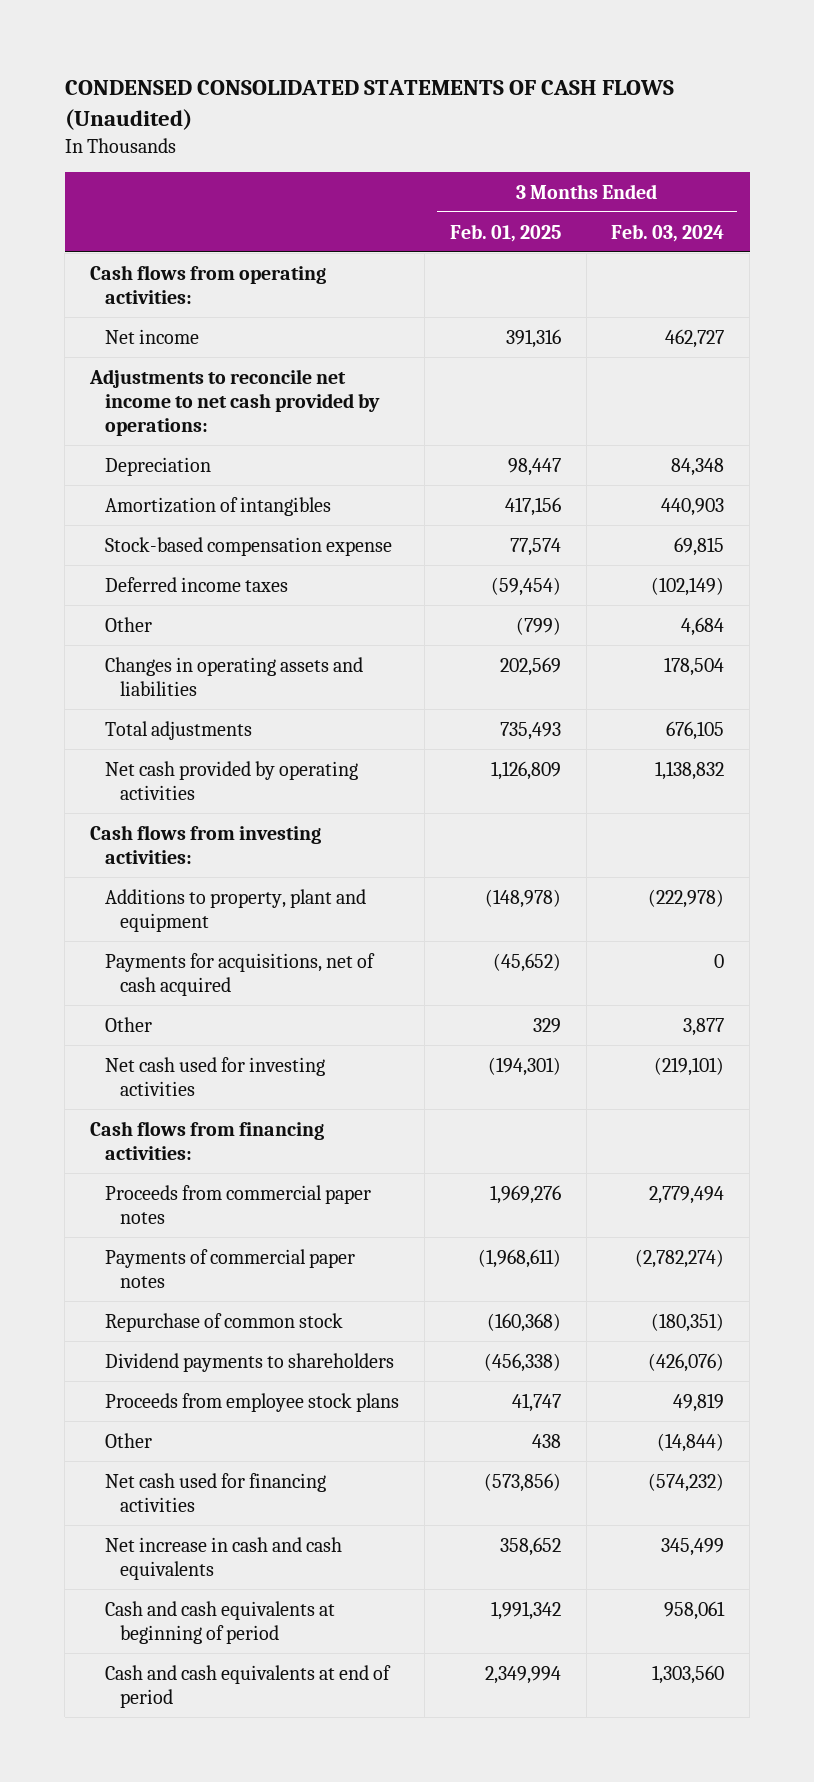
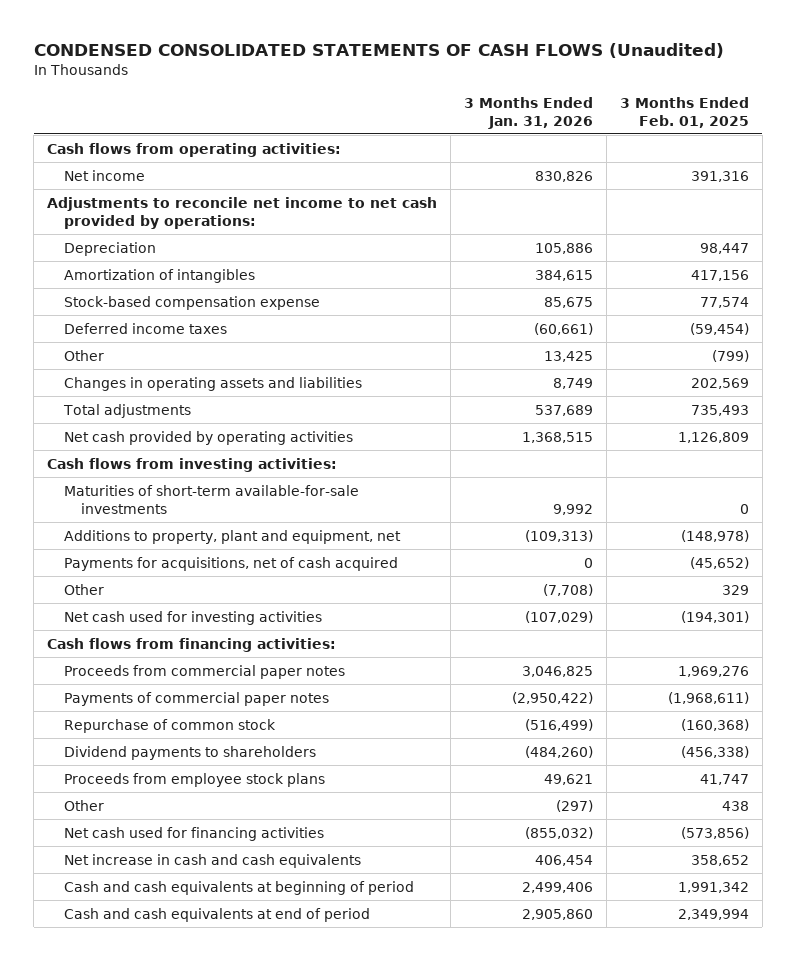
- | 3 Months Ended Feb. 01, 2025 | 3 Months Ended Feb. 03, 2024
+ | 3 Months Ended Jan. 31, 2026 | 3 Months Ended Feb. 01, 2025
- Additions to property, plant and equipment | (148,978) | (222,978)
+ Maturities of short-term available-for-sale investments | 9,992 | 0
+ Additions to property, plant and equipment, net | (109,313) | (148,978)

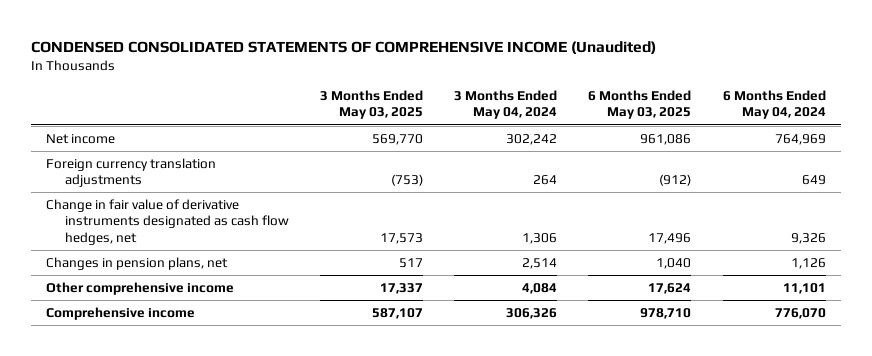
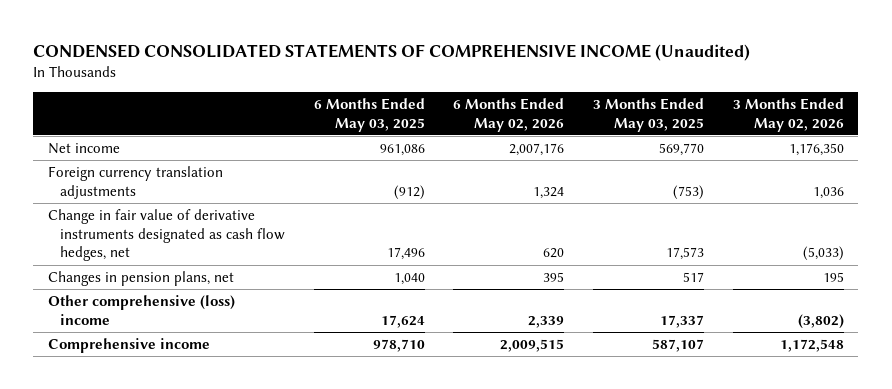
- | 3 Months Ended May 03, 2025 | 3 Months Ended May 04, 2024 | 6 Months Ended May 03, 2025 | 6 Months Ended May 04, 2024
+ | 6 Months Ended May 03, 2025 | 6 Months Ended May 02, 2026 | 3 Months Ended May 03, 2025 | 3 Months Ended May 02, 2026
- Other comprehensive income | 17,337 | 4,084 | 17,624 | 11,101
+ Other comprehensive (loss) income | 17,624 | 2,339 | 17,337 | (3,802)

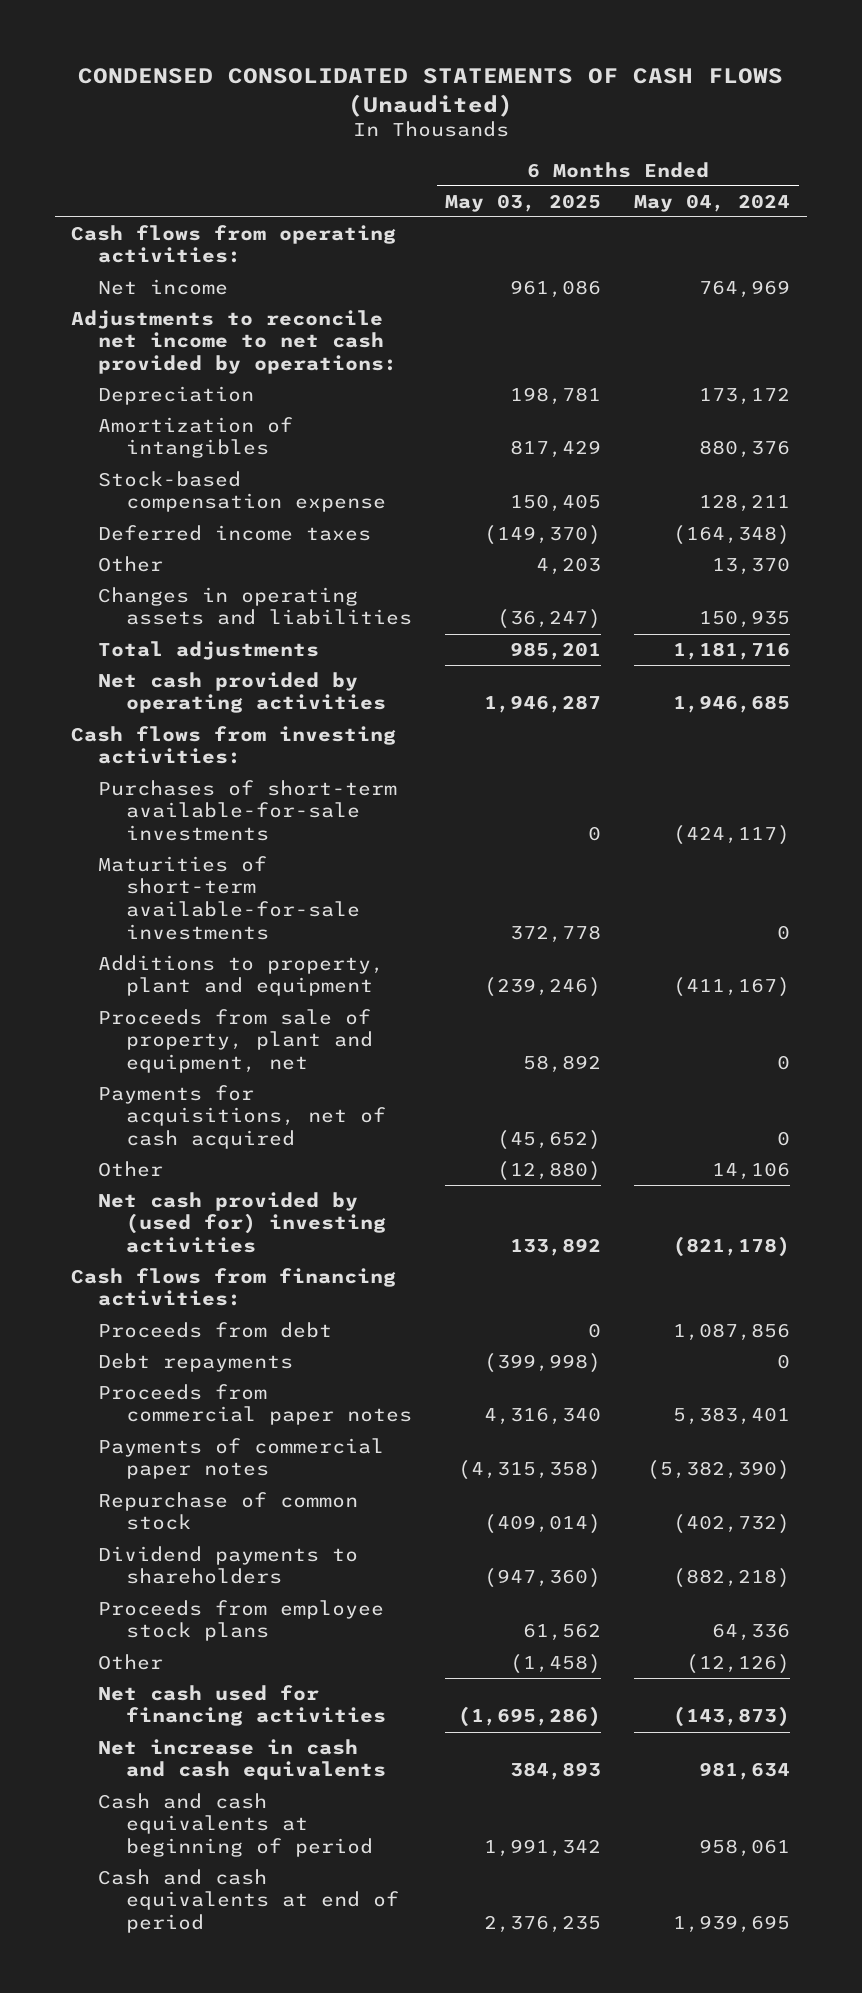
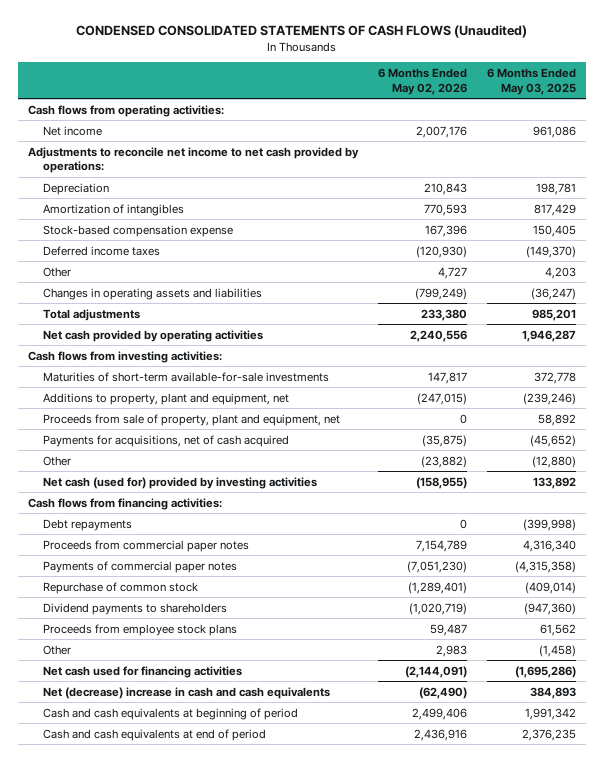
- | 6 Months Ended May 03, 2025 | 6 Months Ended May 04, 2024
+ | 6 Months Ended May 02, 2026 | 6 Months Ended May 03, 2025
- Purchases of short-term available-for-sale investments | 0 | (424,117)
- Additions to property, plant and equipment | (239,246) | (411,167)
+ Additions to property, plant and equipment, net | (247,015) | (239,246)
- Net cash provided by (used for) investing activities | 133,892 | (821,178)
+ Net cash (used for) provided by investing activities | (158,955) | 133,892
- Proceeds from debt | 0 | 1,087,856
- Net increase in cash and cash equivalents | 384,893 | 981,634
+ Net (decrease) increase in cash and cash equivalents | (62,490) | 384,893

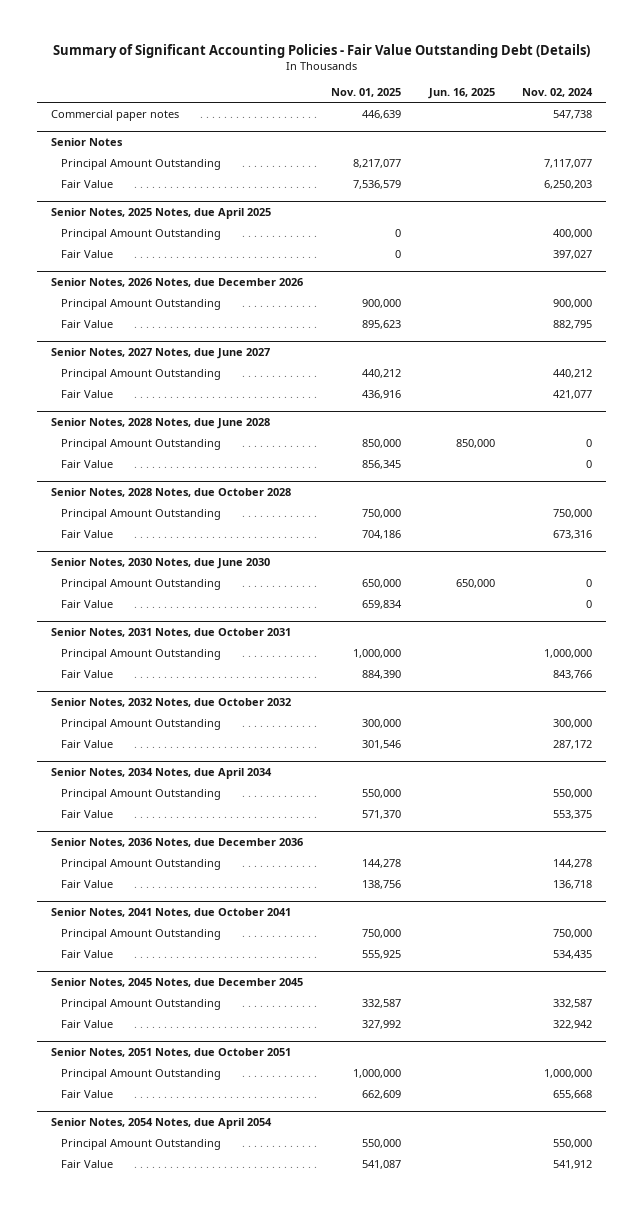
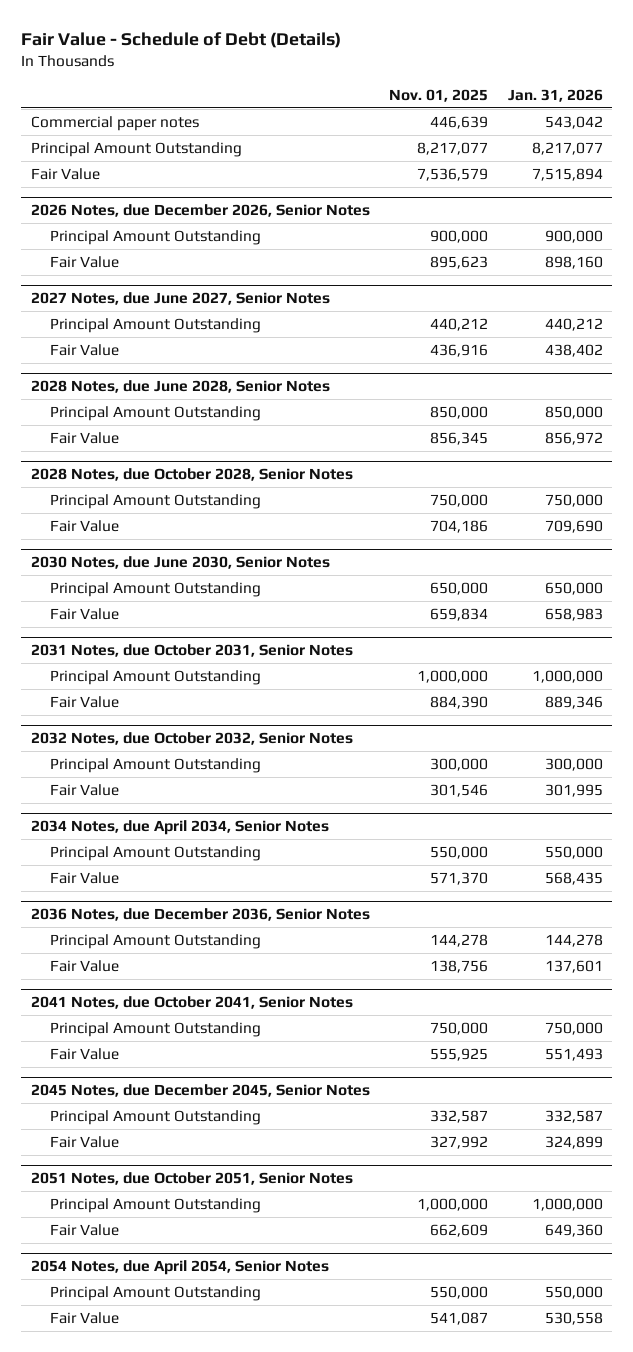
- Summary of Significant Accounting Policies - Fair Value Outstanding Debt (Details)
+ Fair Value - Schedule of Debt (Details)
- | Nov. 01, 2025 | Jun. 16, 2025 | Nov. 02, 2024
+ | Nov. 01, 2025 | Jan. 31, 2026
- Senior Notes
- Senior Notes, 2025 Notes, due April 2025
- Principal Amount Outstanding | 0 | | 400,000
- Fair Value | 0 | | 397,027
- Senior Notes, 2026 Notes, due December 2026
+ 2026 Notes, due December 2026, Senior Notes
- Senior Notes, 2027 Notes, due June 2027
+ 2027 Notes, due June 2027, Senior Notes
- Senior Notes, 2028 Notes, due June 2028
+ 2028 Notes, due June 2028, Senior Notes
- Senior Notes, 2028 Notes, due October 2028
+ 2028 Notes, due October 2028, Senior Notes
- Senior Notes, 2030 Notes, due June 2030
+ 2030 Notes, due June 2030, Senior Notes
- Senior Notes, 2031 Notes, due October 2031
+ 2031 Notes, due October 2031, Senior Notes
- Senior Notes, 2032 Notes, due October 2032
+ 2032 Notes, due October 2032, Senior Notes
- Senior Notes, 2034 Notes, due April 2034
+ 2034 Notes, due April 2034, Senior Notes
- Senior Notes, 2036 Notes, due December 2036
+ 2036 Notes, due December 2036, Senior Notes
- Senior Notes, 2041 Notes, due October 2041
+ 2041 Notes, due October 2041, Senior Notes
- Senior Notes, 2045 Notes, due December 2045
+ 2045 Notes, due December 2045, Senior Notes
- Senior Notes, 2051 Notes, due October 2051
+ 2051 Notes, due October 2051, Senior Notes
- Senior Notes, 2054 Notes, due April 2054
+ 2054 Notes, due April 2054, Senior Notes

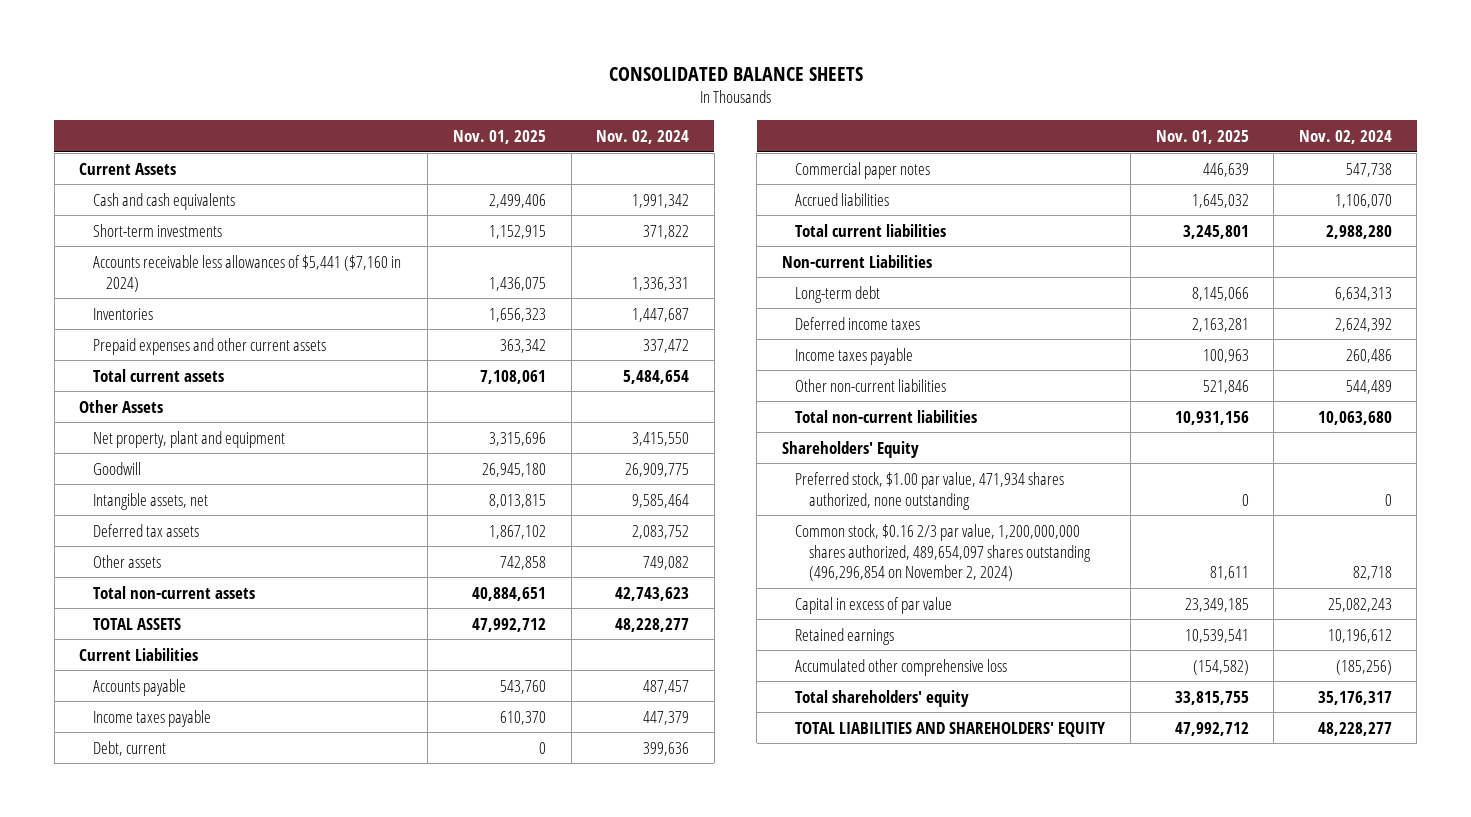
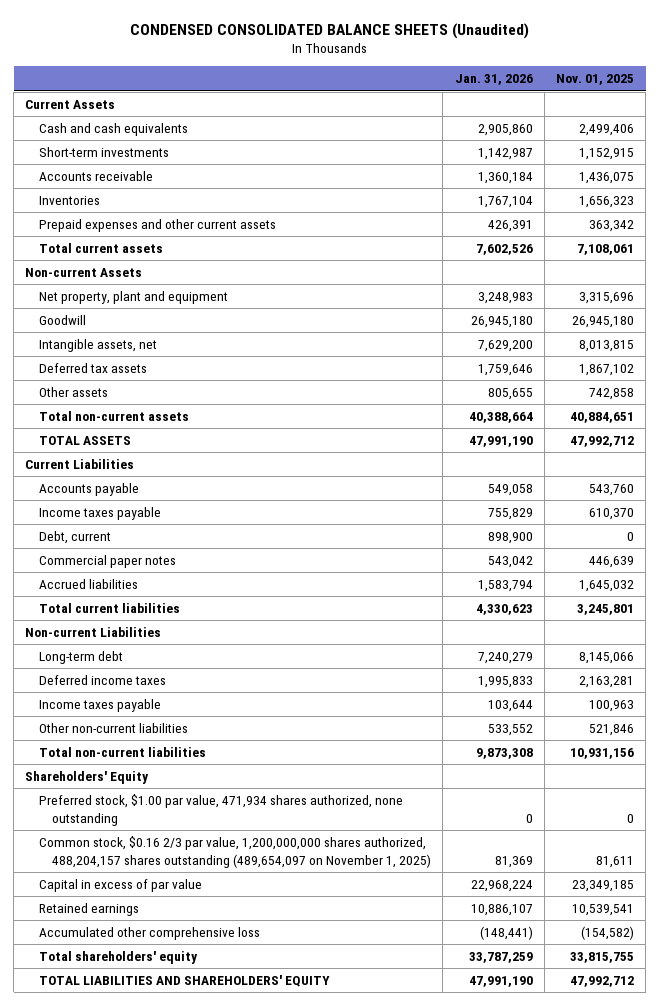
- CONSOLIDATED BALANCE SHEETS
+ CONDENSED CONSOLIDATED BALANCE SHEETS (Unaudited)
- | Nov. 01, 2025 | Nov. 02, 2024
+ | Jan. 31, 2026 | Nov. 01, 2025
- Accounts receivable less allowances of $5,441 ($7,160 in 2024) | 1,436,075 | 1,336,331
+ Accounts receivable | 1,360,184 | 1,436,075
- Other Assets
+ Non-current Assets
- Common stock, $0.16 2/3 par value, 1,200,000,000 shares authorized, 489,654,097 shares outstanding (496,296,854 on November 2, 2024) | 81,611 | 82,718
+ Common stock, $0.16 2/3 par value, 1,200,000,000 shares authorized, 488,204,157 shares outstanding (489,654,097 on November 1, 2025) | 81,369 | 81,611

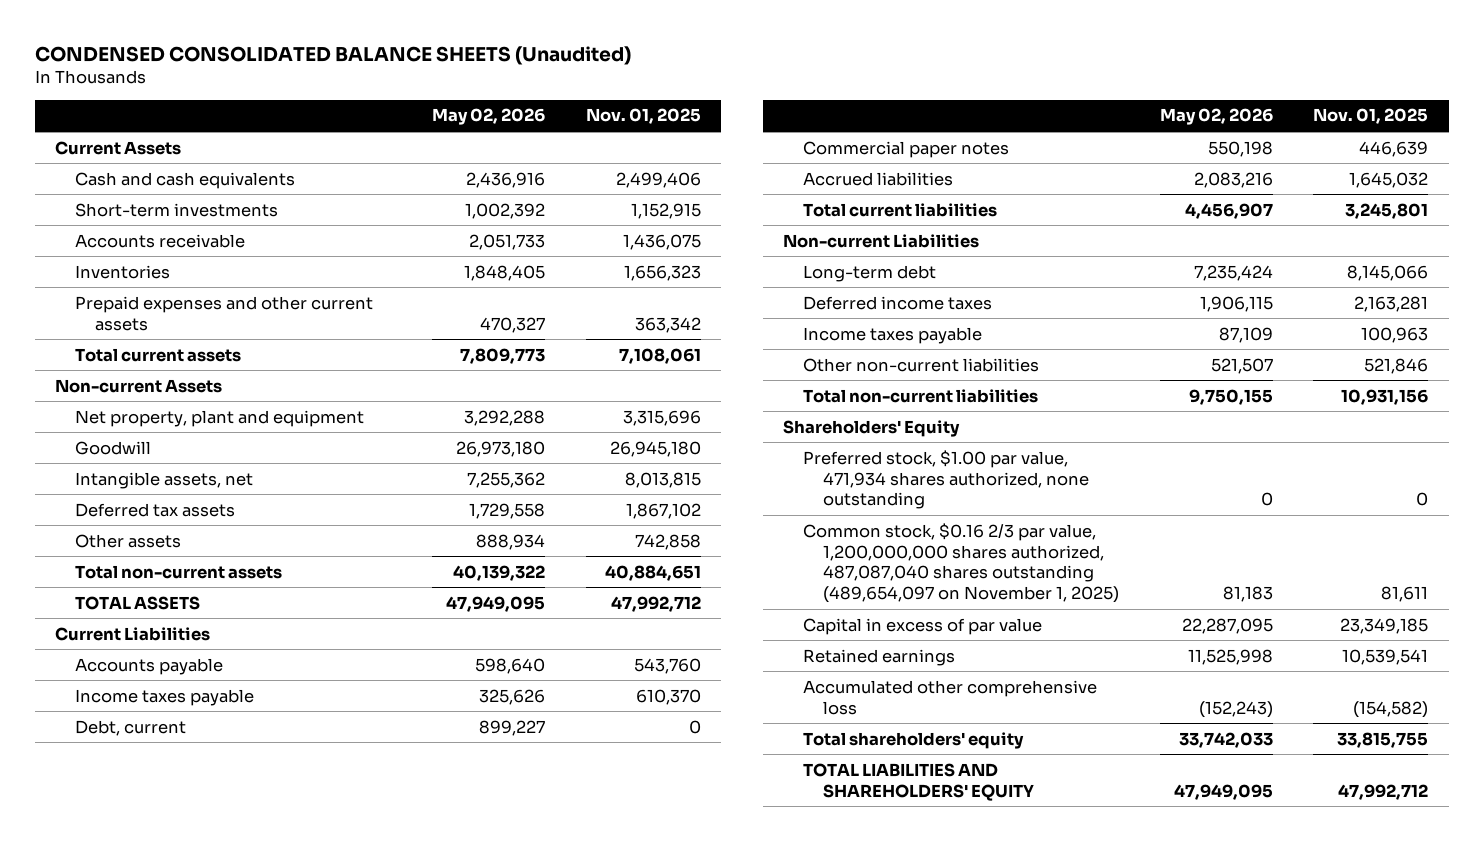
- | Jan. 31, 2026 | Nov. 01, 2025
+ | May 02, 2026 | Nov. 01, 2025
- Common stock, $0.16 2/3 par value, 1,200,000,000 shares authorized, 488,204,157 shares outstanding (489,654,097 on November 1, 2025) | 81,369 | 81,611
+ Common stock, $0.16 2/3 par value, 1,200,000,000 shares authorized, 487,087,040 shares outstanding (489,654,097 on November 1, 2025) | 81,183 | 81,611

